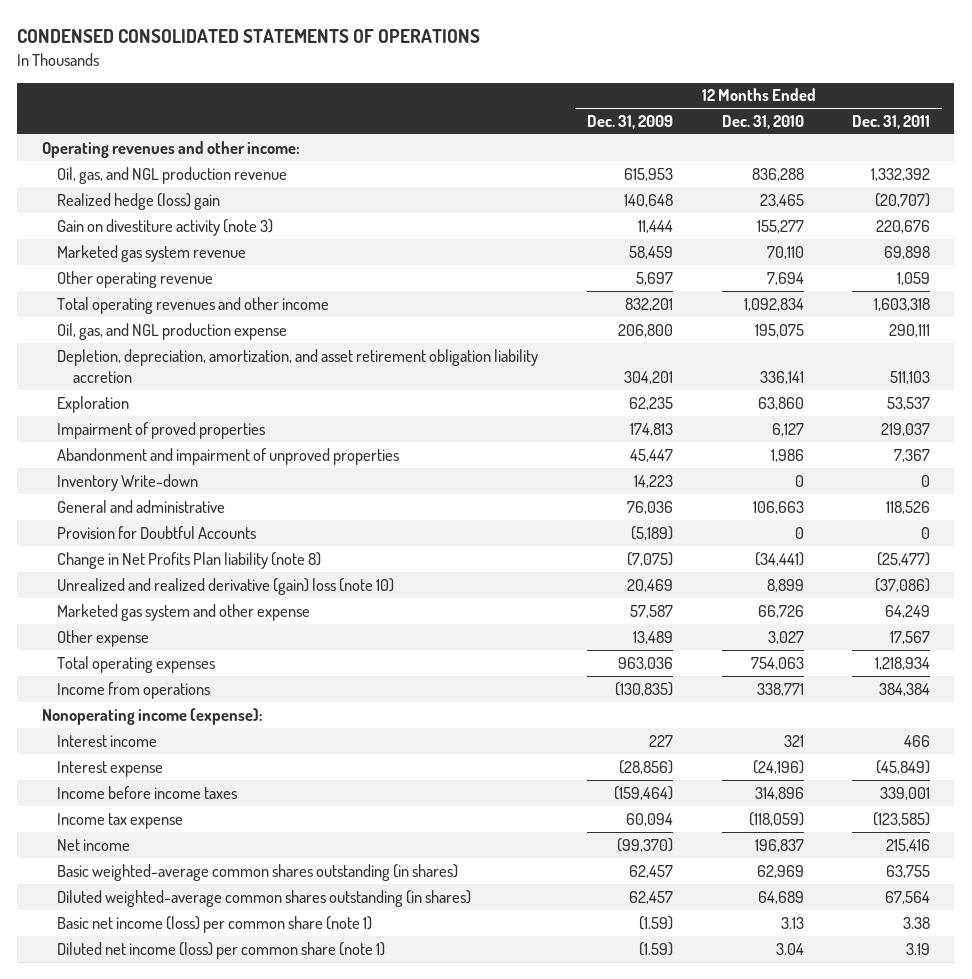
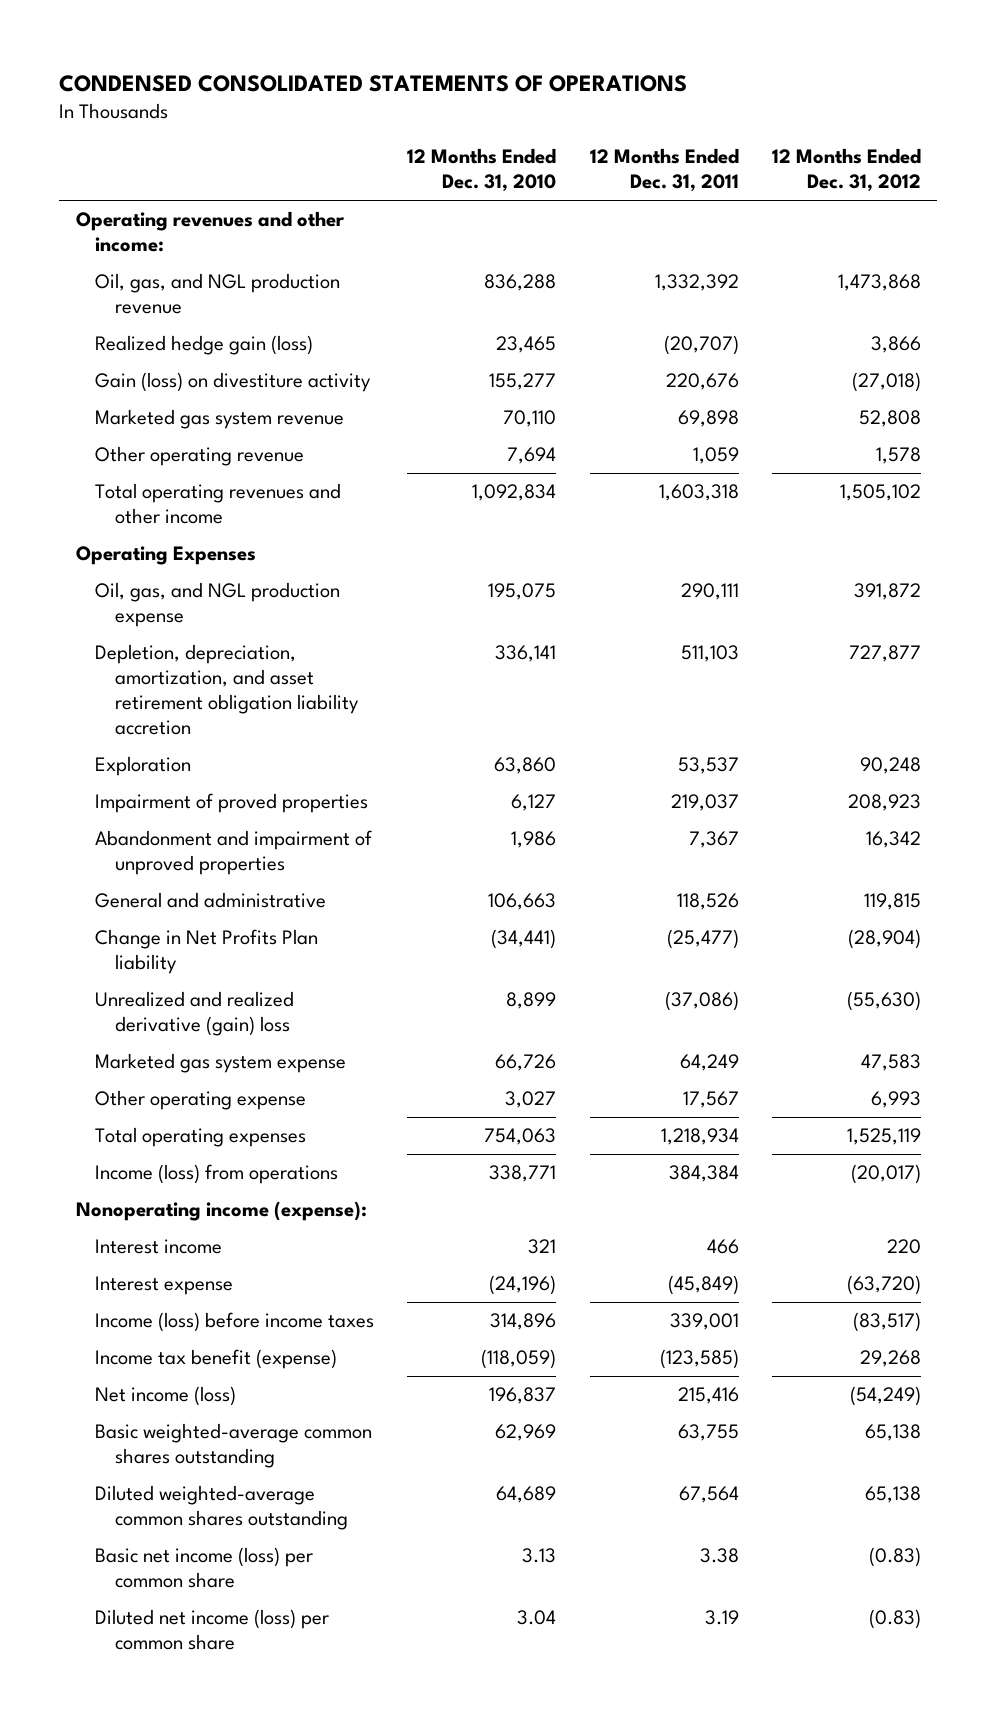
- | 12 Months Ended Dec. 31, 2009 | 12 Months Ended Dec. 31, 2010 | 12 Months Ended Dec. 31, 2011
+ | 12 Months Ended Dec. 31, 2010 | 12 Months Ended Dec. 31, 2011 | 12 Months Ended Dec. 31, 2012
- Realized hedge (loss) gain | 140,648 | 23,465 | (20,707)
- Gain on divestiture activity (note 3) | 11,444 | 155,277 | 220,676
+ Realized hedge gain (loss) | 23,465 | (20,707) | 3,866
+ Gain (loss) on divestiture activity | 155,277 | 220,676 | (27,018)
+ Operating Expenses
- Inventory Write-down | 14,223 | 0 | 0
- Provision for Doubtful Accounts | (5,189) | 0 | 0
- Change in Net Profits Plan liability (note 8) | (7,075) | (34,441) | (25,477)
- Unrealized and realized derivative (gain) loss (note 10) | 20,469 | 8,899 | (37,086)
- Marketed gas system and other expense | 57,587 | 66,726 | 64,249
- Other expense | 13,489 | 3,027 | 17,567
+ Change in Net Profits Plan liability | (34,441) | (25,477) | (28,904)
+ Unrealized and realized derivative (gain) loss | 8,899 | (37,086) | (55,630)
+ Marketed gas system expense | 66,726 | 64,249 | 47,583
+ Other operating expense | 3,027 | 17,567 | 6,993
- Income from operations | (130,835) | 338,771 | 384,384
+ Income (loss) from operations | 338,771 | 384,384 | (20,017)
- Income before income taxes | (159,464) | 314,896 | 339,001
- Income tax expense | 60,094 | (118,059) | (123,585)
- Net income | (99,370) | 196,837 | 215,416
- Basic weighted-average common shares outstanding (in shares) | 62,457 | 62,969 | 63,755
- Diluted weighted-average common shares outstanding (in shares) | 62,457 | 64,689 | 67,564
- Basic net income (loss) per common share (note 1) | (1.59) | 3.13 | 3.38
- Diluted net income (loss) per common share (note 1) | (1.59) | 3.04 | 3.19
+ Income (loss) before income taxes | 314,896 | 339,001 | (83,517)
+ Income tax benefit (expense) | (118,059) | (123,585) | 29,268
+ Net income (loss) | 196,837 | 215,416 | (54,249)
+ Basic weighted-average common shares outstanding | 62,969 | 63,755 | 65,138
+ Diluted weighted-average common shares outstanding | 64,689 | 67,564 | 65,138
+ Basic net income (loss) per common share | 3.13 | 3.38 | (0.83)
+ Diluted net income (loss) per common share | 3.04 | 3.19 | (0.83)

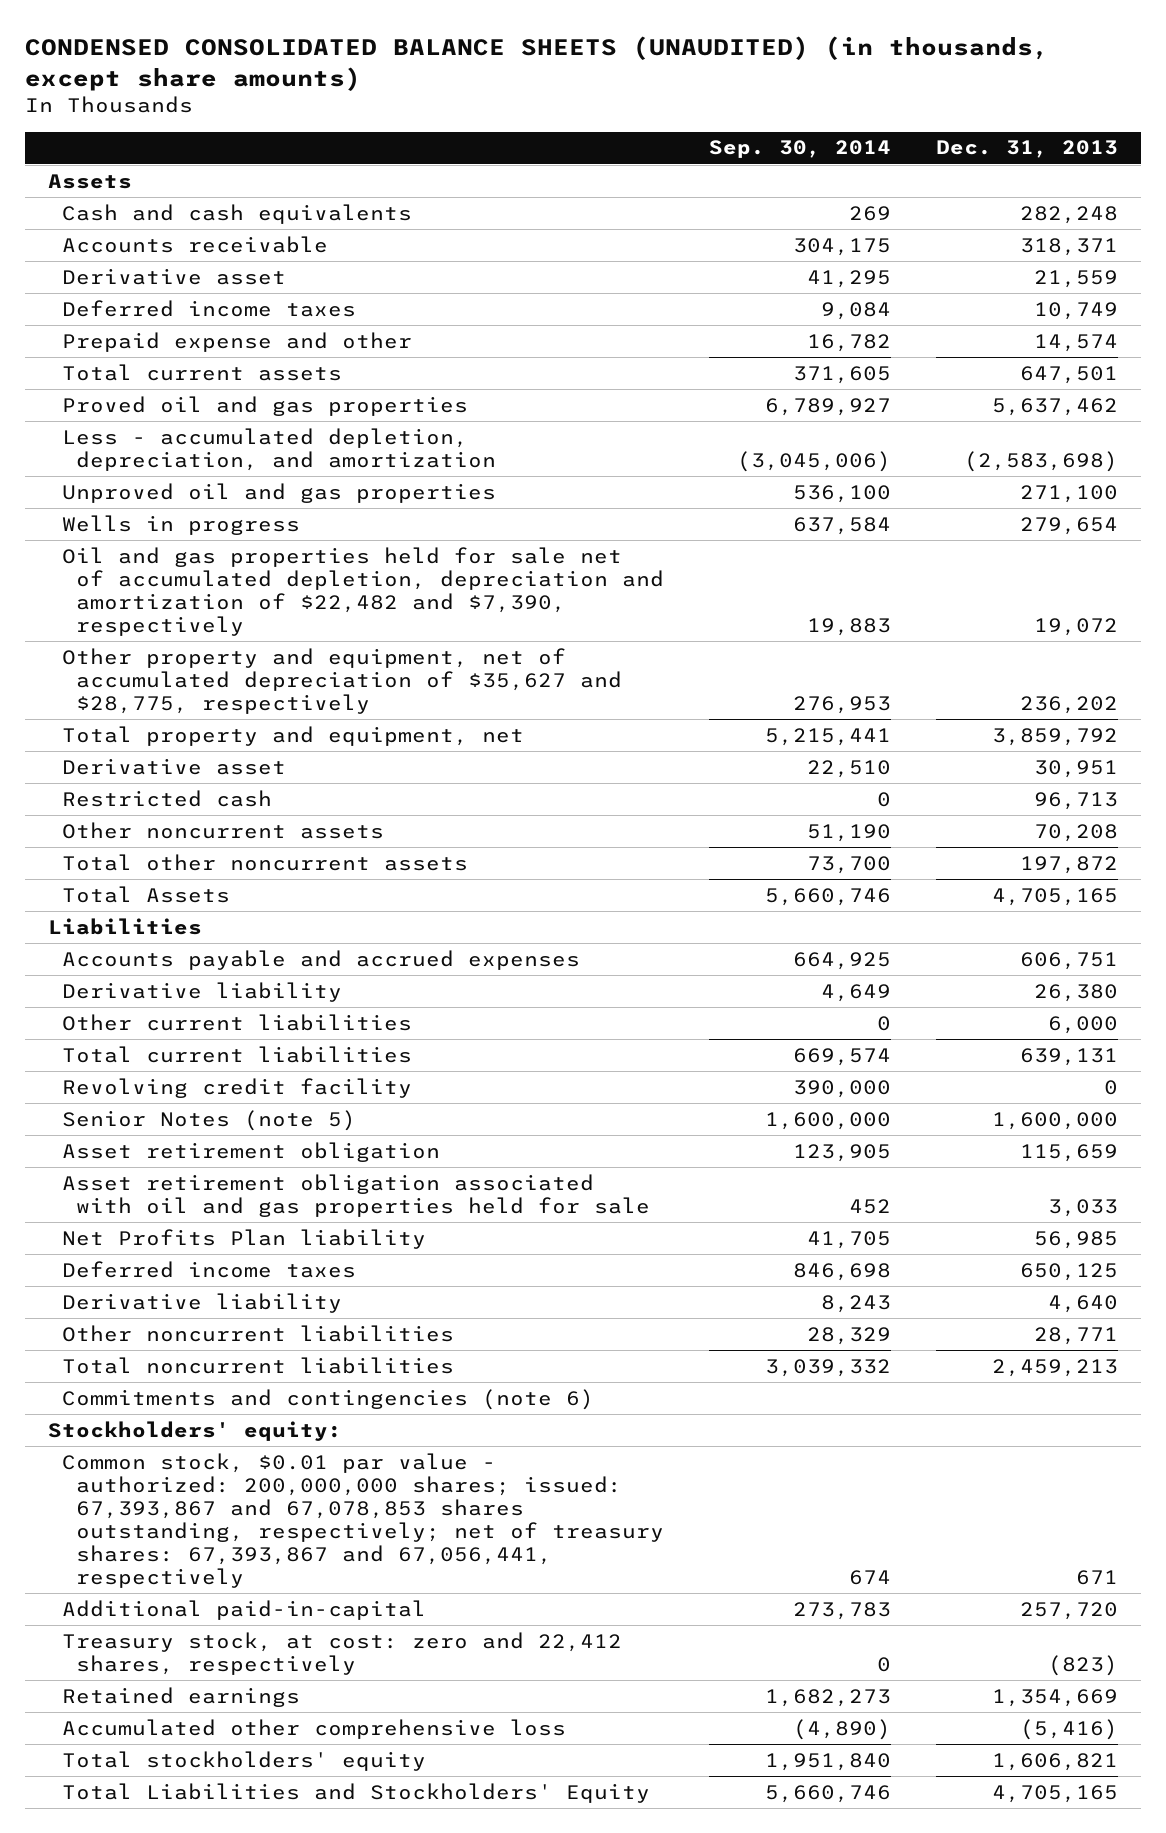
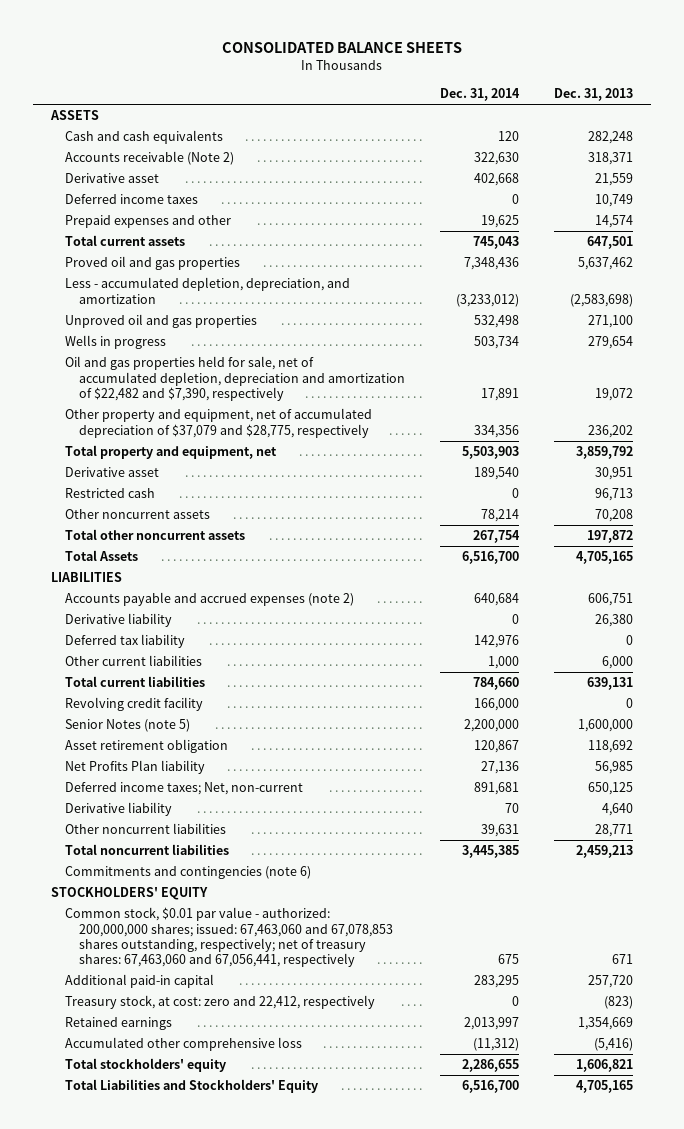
- CONDENSED CONSOLIDATED BALANCE SHEETS (UNAUDITED) (in thousands, except share amounts)
+ CONSOLIDATED BALANCE SHEETS
- | Sep. 30, 2014 | Dec. 31, 2013
+ | Dec. 31, 2014 | Dec. 31, 2013
- Assets
+ ASSETS
- Accounts receivable | 304,175 | 318,371
+ Accounts receivable (Note 2) | 322,630 | 318,371
- Prepaid expense and other | 16,782 | 14,574
+ Prepaid expenses and other | 19,625 | 14,574
- Oil and gas properties held for sale net of accumulated depletion, depreciation and amortization of $22,482 and $7,390, respectively | 19,883 | 19,072
- Other property and equipment, net of accumulated depreciation of $35,627 and $28,775, respectively | 276,953 | 236,202
+ Oil and gas properties held for sale, net of accumulated depletion, depreciation and amortization of $22,482 and $7,390, respectively | 17,891 | 19,072
+ Other property and equipment, net of accumulated depreciation of $37,079 and $28,775, respectively | 334,356 | 236,202
- Liabilities
- Accounts payable and accrued expenses | 664,925 | 606,751
+ LIABILITIES
+ Accounts payable and accrued expenses (note 2) | 640,684 | 606,751
+ Deferred tax liability | 142,976 | 0
- Asset retirement obligation | 123,905 | 115,659
- Asset retirement obligation associated with oil and gas properties held for sale | 452 | 3,033
+ Asset retirement obligation | 120,867 | 118,692
- Deferred income taxes | 846,698 | 650,125
+ Deferred income taxes; Net, non-current | 891,681 | 650,125
- Stockholders' equity:
- Common stock, $0.01 par value - authorized: 200,000,000 shares; issued: 67,393,867 and 67,078,853 shares outstanding, respectively; net of treasury shares: 67,393,867 and 67,056,441, respectively | 674 | 671
- Additional paid-in-capital | 273,783 | 257,720
- Treasury stock, at cost: zero and 22,412 shares, respectively | 0 | (823)
+ STOCKHOLDERS' EQUITY
+ Common stock, $0.01 par value - authorized: 200,000,000 shares; issued: 67,463,060 and 67,078,853 shares outstanding, respectively; net of treasury shares: 67,463,060 and 67,056,441, respectively | 675 | 671
+ Additional paid-in capital | 283,295 | 257,720
+ Treasury stock, at cost: zero and 22,412, respectively | 0 | (823)

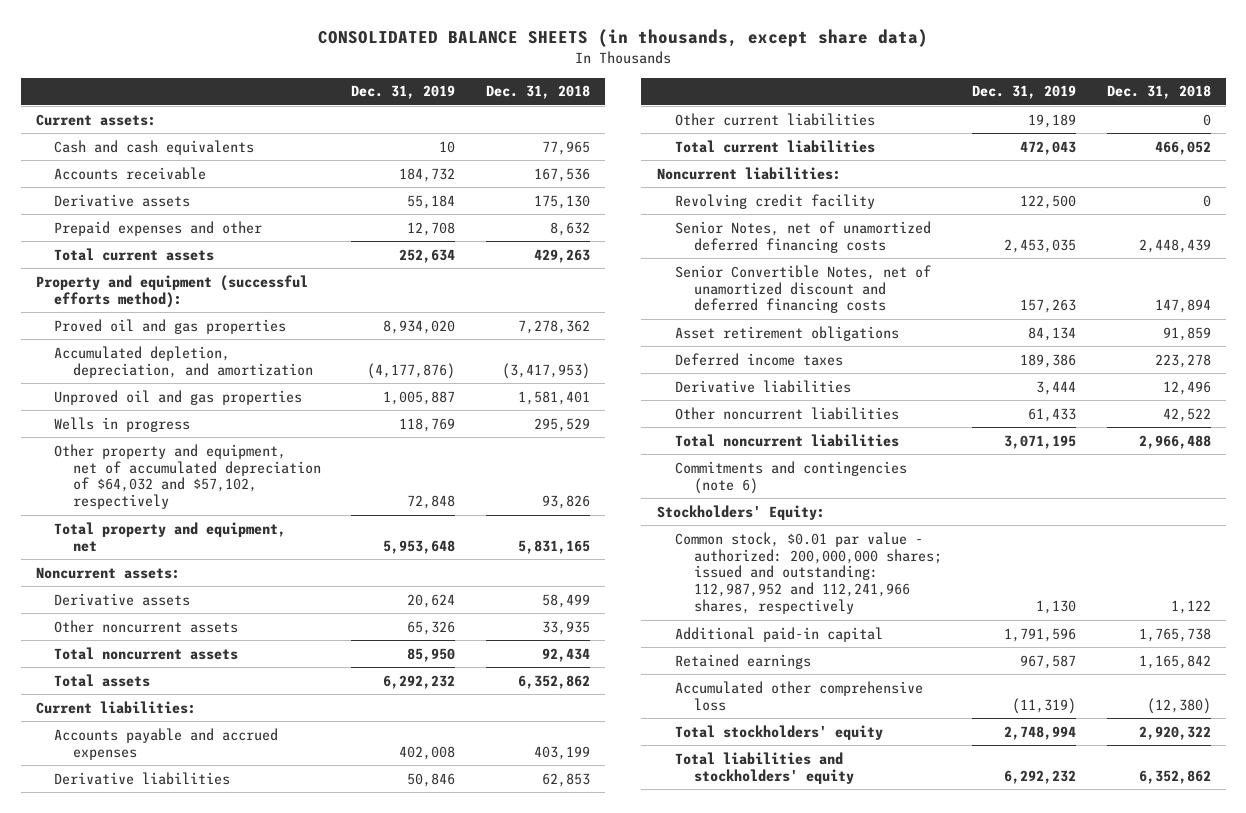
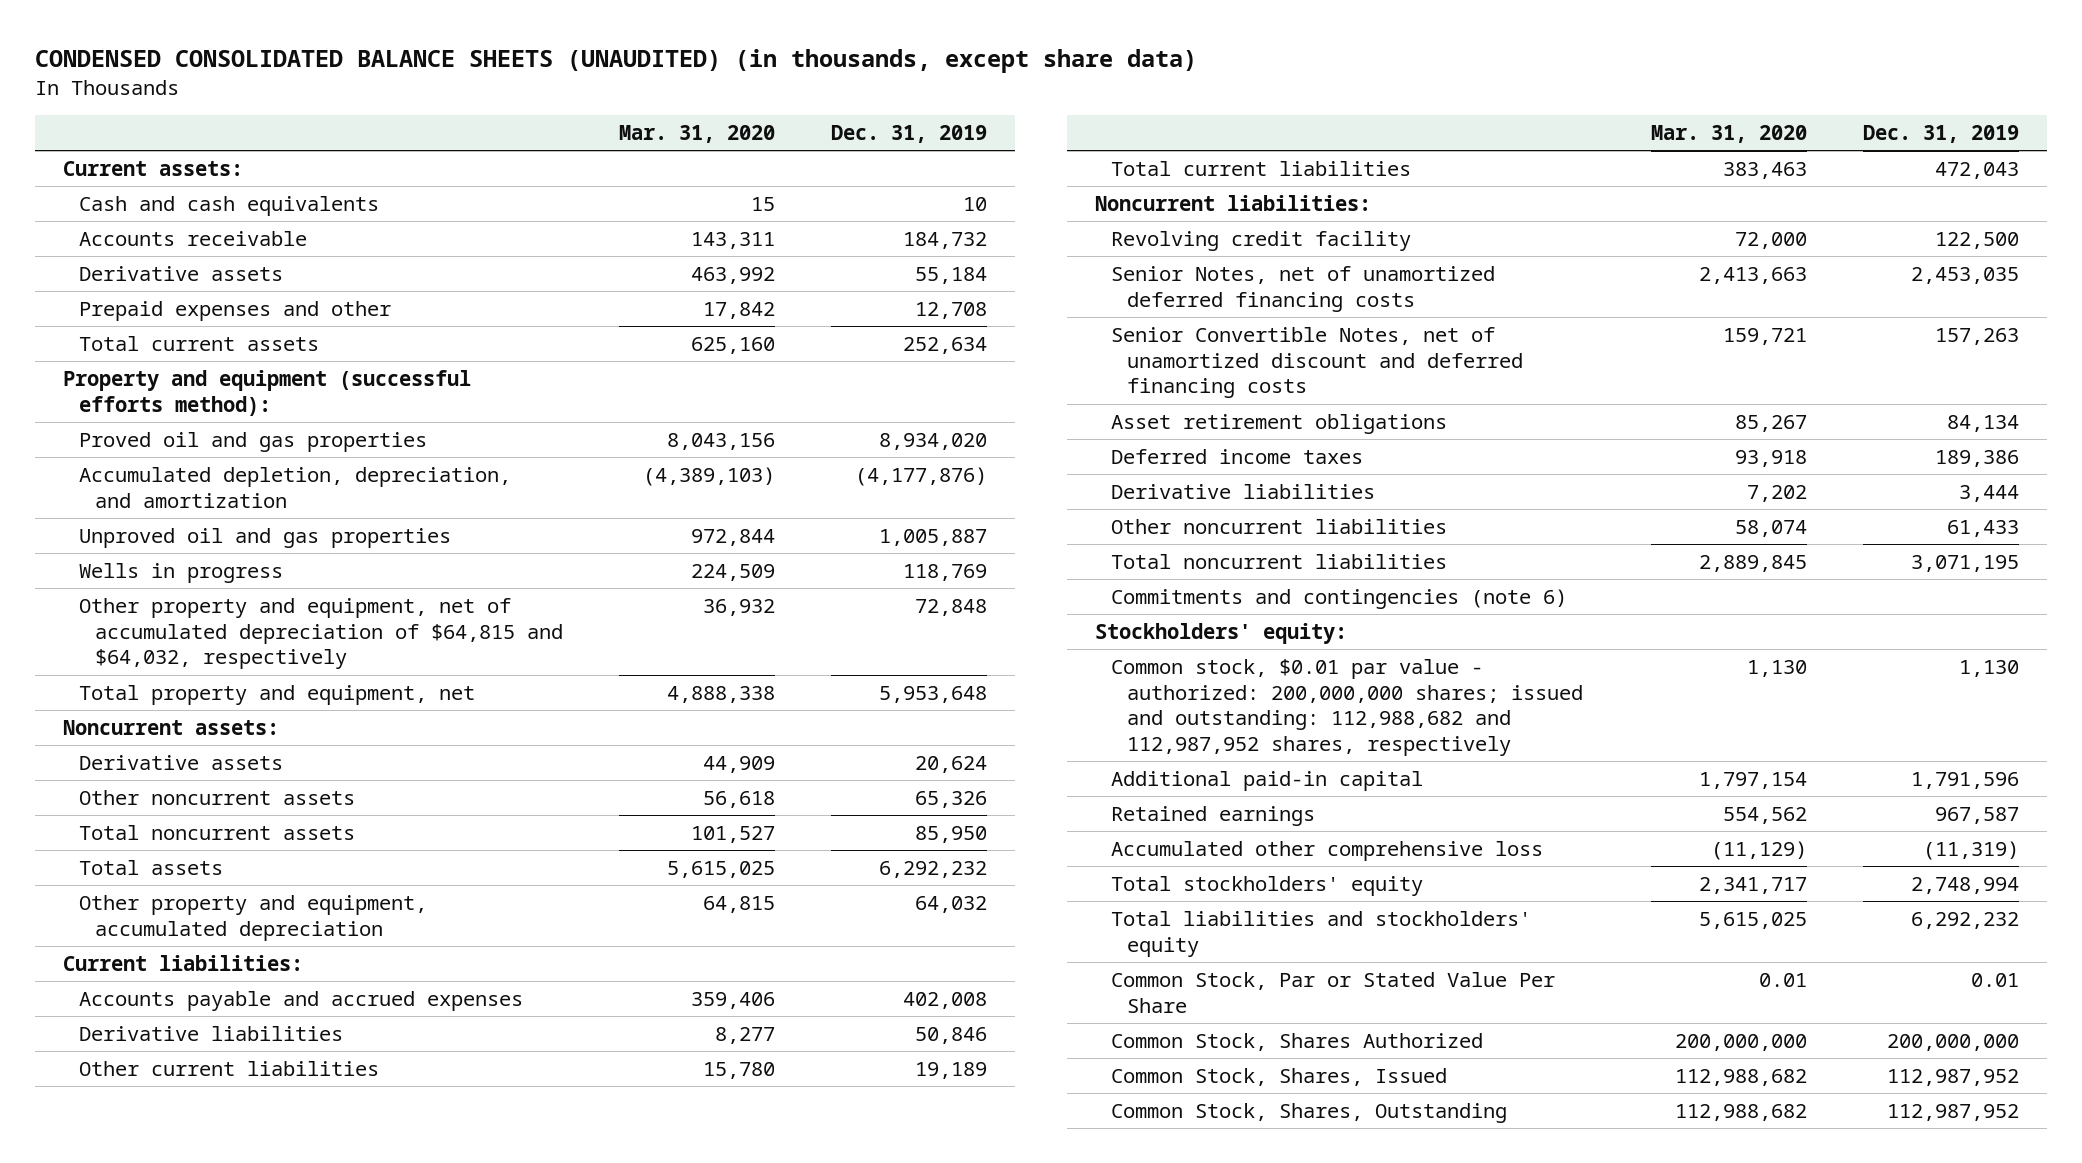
- CONSOLIDATED BALANCE SHEETS (in thousands, except share data)
+ CONDENSED CONSOLIDATED BALANCE SHEETS (UNAUDITED) (in thousands, except share data)
- | Dec. 31, 2019 | Dec. 31, 2018
+ | Mar. 31, 2020 | Dec. 31, 2019
- Other property and equipment, net of accumulated depreciation of $64,032 and $57,102, respectively | 72,848 | 93,826
+ Other property and equipment, net of accumulated depreciation of $64,815 and $64,032, respectively | 36,932 | 72,848
+ Other property and equipment, accumulated depreciation | 64,815 | 64,032
- Stockholders' Equity:
- Common stock, $0.01 par value - authorized: 200,000,000 shares; issued and outstanding: 112,987,952 and 112,241,966 shares, respectively | 1,130 | 1,122
+ Stockholders' equity:
+ Common stock, $0.01 par value - authorized: 200,000,000 shares; issued and outstanding: 112,988,682 and 112,987,952 shares, respectively | 1,130 | 1,130
+ Common Stock, Par or Stated Value Per Share | 0.01 | 0.01
+ Common Stock, Shares Authorized | 200,000,000 | 200,000,000
+ Common Stock, Shares, Issued | 112,988,682 | 112,987,952
+ Common Stock, Shares, Outstanding | 112,988,682 | 112,987,952

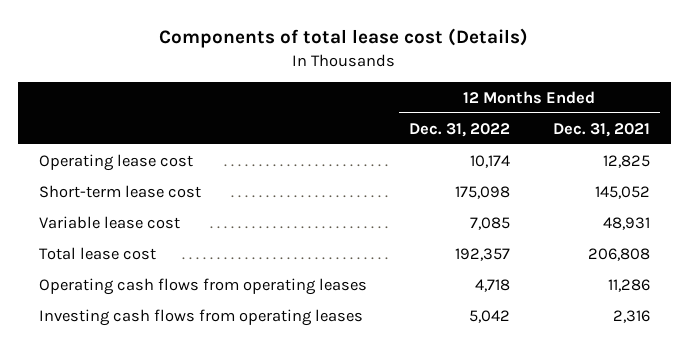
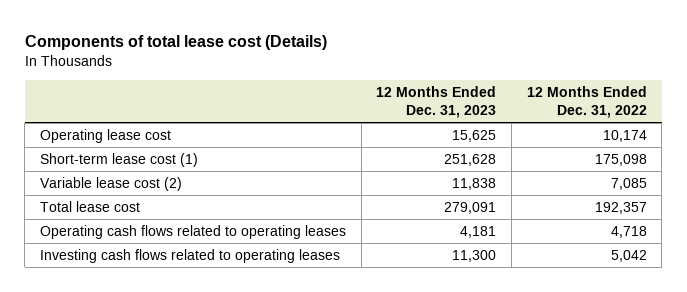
- | 12 Months Ended Dec. 31, 2022 | 12 Months Ended Dec. 31, 2021
+ | 12 Months Ended Dec. 31, 2023 | 12 Months Ended Dec. 31, 2022
- Short-term lease cost | 175,098 | 145,052
- Variable lease cost | 7,085 | 48,931
+ Short-term lease cost (1) | 251,628 | 175,098
+ Variable lease cost (2) | 11,838 | 7,085
- Operating cash flows from operating leases | 4,718 | 11,286
- Investing cash flows from operating leases | 5,042 | 2,316
+ Operating cash flows related to operating leases | 4,181 | 4,718
+ Investing cash flows related to operating leases | 11,300 | 5,042

